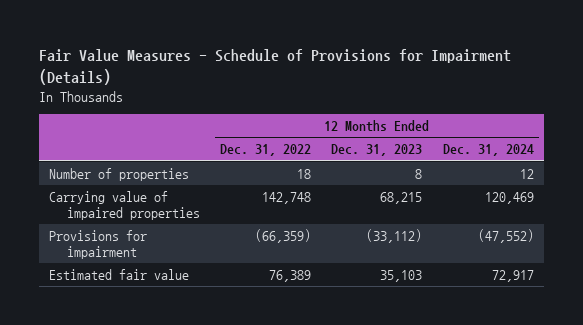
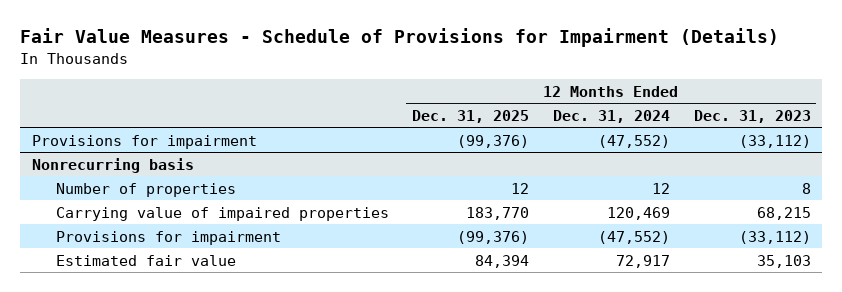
- | 12 Months Ended Dec. 31, 2022 | 12 Months Ended Dec. 31, 2023 | 12 Months Ended Dec. 31, 2024
+ | 12 Months Ended Dec. 31, 2025 | 12 Months Ended Dec. 31, 2024 | 12 Months Ended Dec. 31, 2023
+ Provisions for impairment | (99,376) | (47,552) | (33,112)
+ Nonrecurring basis

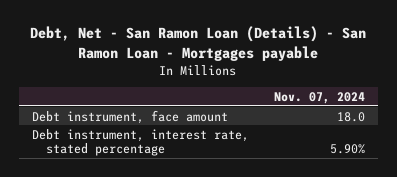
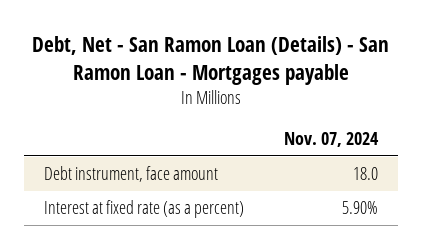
- Debt instrument, interest rate, stated percentage | 5.90%
+ Interest at fixed rate (as a percent) | 5.90%

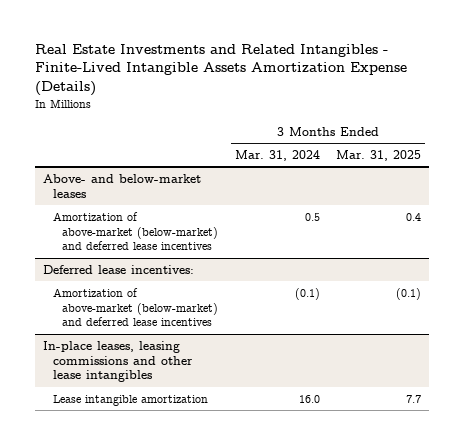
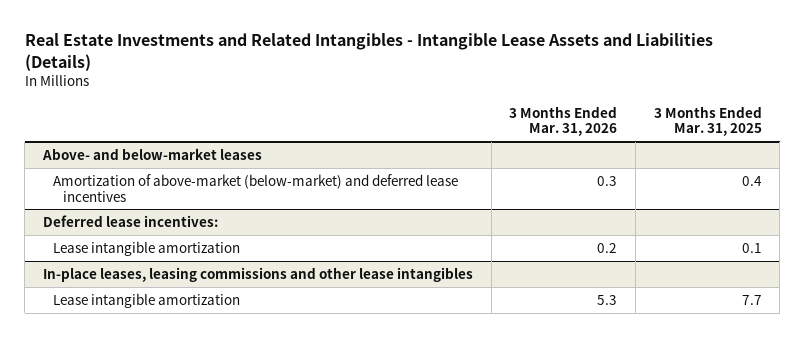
- Real Estate Investments and Related Intangibles - Finite-Lived Intangible Assets Amortization Expense (Details)
+ Real Estate Investments and Related Intangibles - Intangible Lease Assets and Liabilities (Details)
- | 3 Months Ended Mar. 31, 2024 | 3 Months Ended Mar. 31, 2025
+ | 3 Months Ended Mar. 31, 2026 | 3 Months Ended Mar. 31, 2025
@ Deferred lease incentives:
- Amortization of above-market (below-market) and deferred lease incentives | (0.1) | (0.1)
+ Lease intangible amortization | 0.2 | 0.1

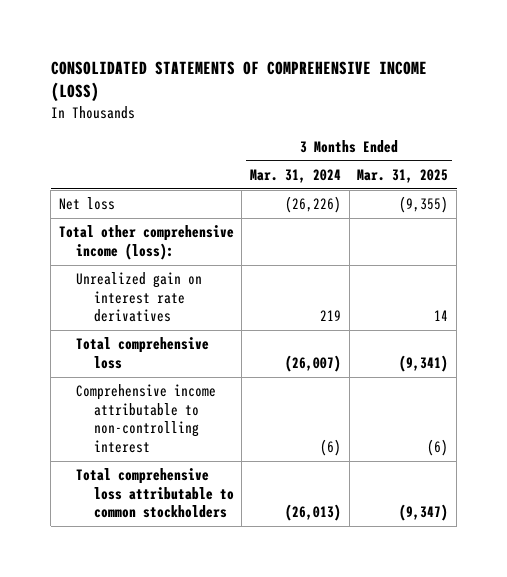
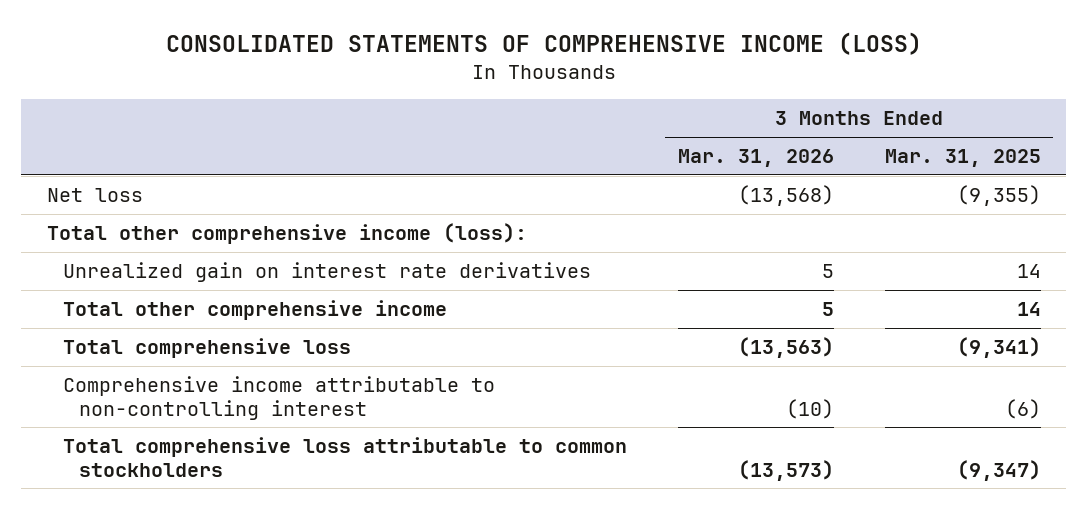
- | 3 Months Ended Mar. 31, 2024 | 3 Months Ended Mar. 31, 2025
+ | 3 Months Ended Mar. 31, 2026 | 3 Months Ended Mar. 31, 2025
+ Total other comprehensive income | 5 | 14

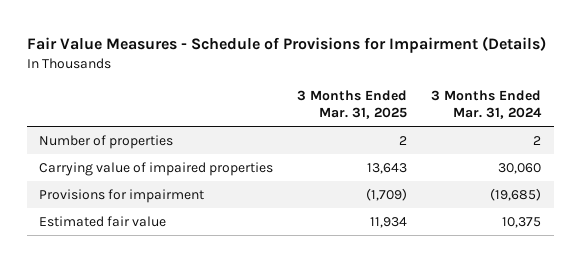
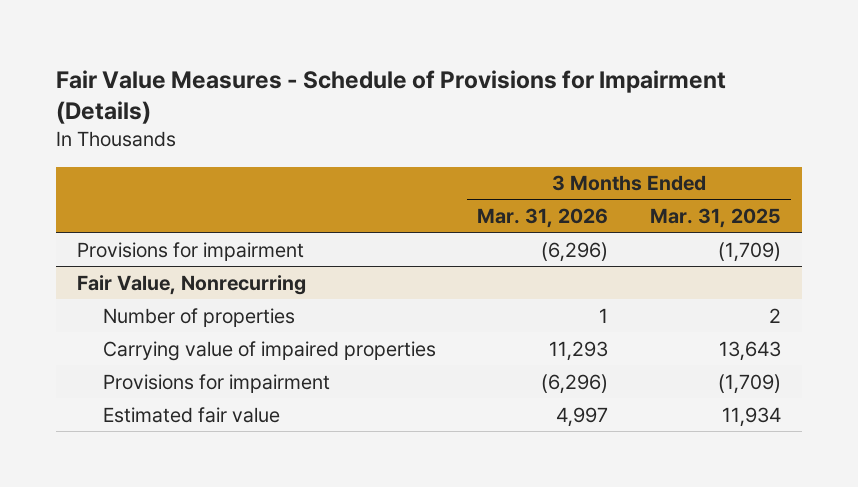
- | 3 Months Ended Mar. 31, 2025 | 3 Months Ended Mar. 31, 2024
+ | 3 Months Ended Mar. 31, 2026 | 3 Months Ended Mar. 31, 2025
+ Provisions for impairment | (6,296) | (1,709)
+ Fair Value, Nonrecurring

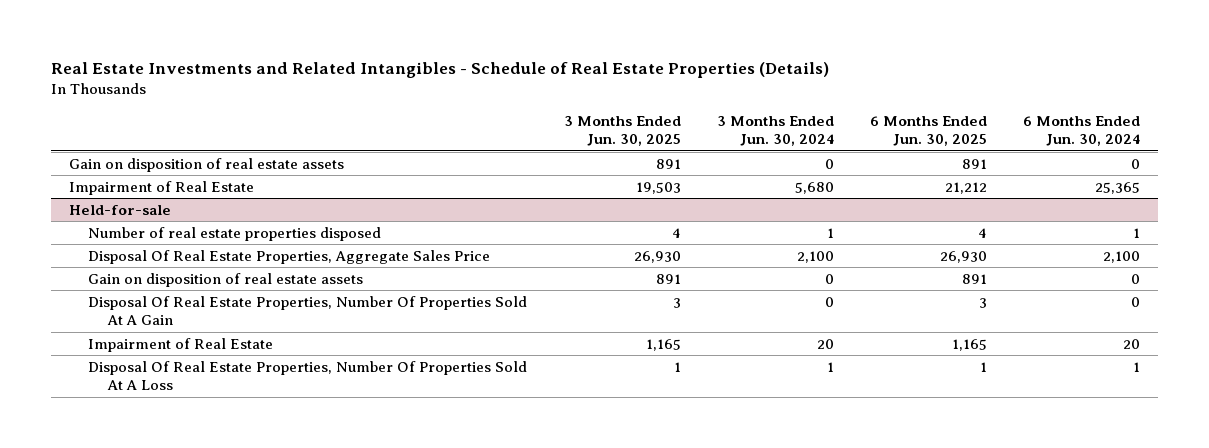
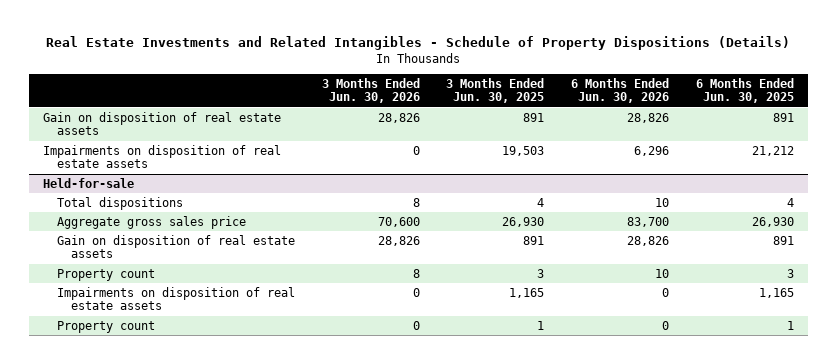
- Real Estate Investments and Related Intangibles - Schedule of Real Estate Properties (Details)
+ Real Estate Investments and Related Intangibles - Schedule of Property Dispositions (Details)
- | 3 Months Ended Jun. 30, 2025 | 3 Months Ended Jun. 30, 2024 | 6 Months Ended Jun. 30, 2025 | 6 Months Ended Jun. 30, 2024
+ | 3 Months Ended Jun. 30, 2026 | 3 Months Ended Jun. 30, 2025 | 6 Months Ended Jun. 30, 2026 | 6 Months Ended Jun. 30, 2025
- Impairment of Real Estate | 19,503 | 5,680 | 21,212 | 25,365
+ Impairments on disposition of real estate assets | 0 | 19,503 | 6,296 | 21,212
@ Held-for-sale
- Number of real estate properties disposed | 4 | 1 | 4 | 1
- Disposal Of Real Estate Properties, Aggregate Sales Price | 26,930 | 2,100 | 26,930 | 2,100
+ Total dispositions | 8 | 4 | 10 | 4
+ Aggregate gross sales price | 70,600 | 26,930 | 83,700 | 26,930
- Disposal Of Real Estate Properties, Number Of Properties Sold At A Gain | 3 | 0 | 3 | 0
- Impairment of Real Estate | 1,165 | 20 | 1,165 | 20
- Disposal Of Real Estate Properties, Number Of Properties Sold At A Loss | 1 | 1 | 1 | 1
+ Property count | 8 | 3 | 10 | 3
+ Impairments on disposition of real estate assets | 0 | 1,165 | 0 | 1,165
+ Property count | 0 | 1 | 0 | 1

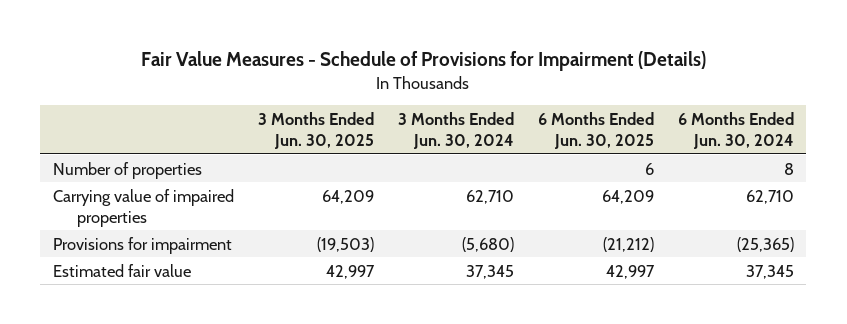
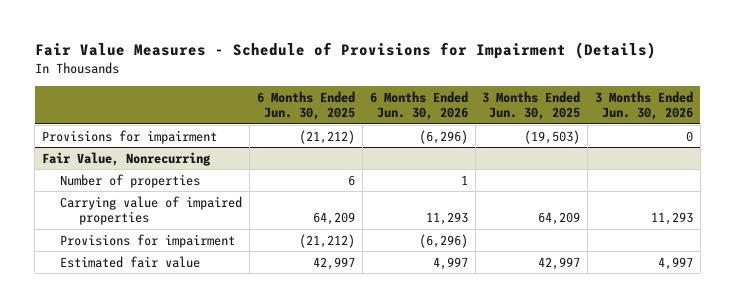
- | 3 Months Ended Jun. 30, 2025 | 3 Months Ended Jun. 30, 2024 | 6 Months Ended Jun. 30, 2025 | 6 Months Ended Jun. 30, 2024
+ | 6 Months Ended Jun. 30, 2025 | 6 Months Ended Jun. 30, 2026 | 3 Months Ended Jun. 30, 2025 | 3 Months Ended Jun. 30, 2026
moved up: Provisions for impairment | (21,212) | (6,296) | (19,503) | 0
+ Fair Value, Nonrecurring
+ Provisions for impairment | (21,212) | (6,296) | |

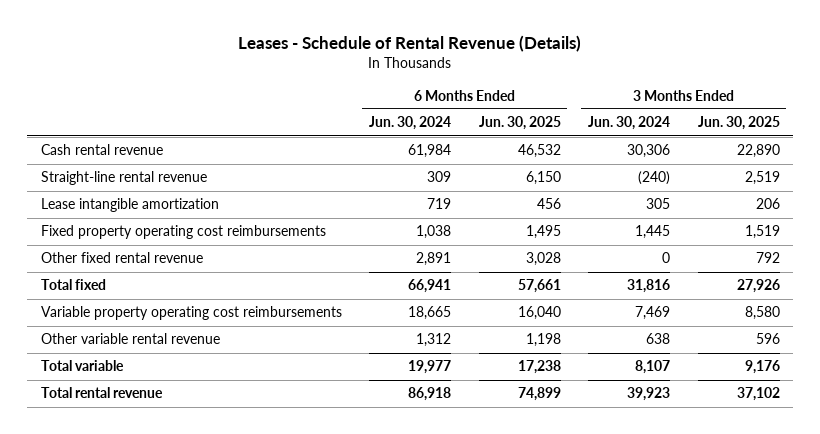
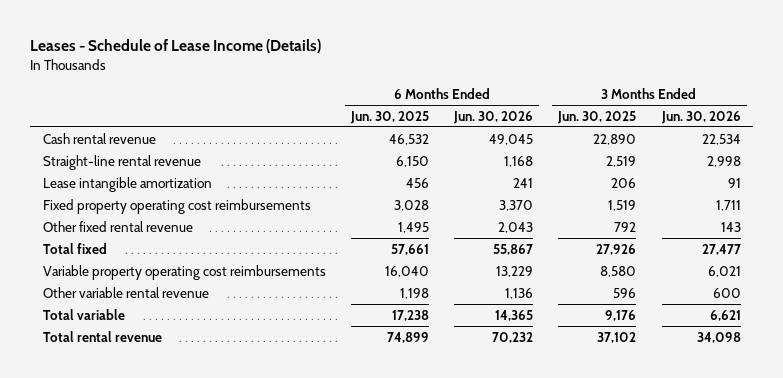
- Leases - Schedule of Rental Revenue (Details)
+ Leases - Schedule of Lease Income (Details)
- | 6 Months Ended Jun. 30, 2024 | 6 Months Ended Jun. 30, 2025 | 3 Months Ended Jun. 30, 2024 | 3 Months Ended Jun. 30, 2025
+ | 6 Months Ended Jun. 30, 2025 | 6 Months Ended Jun. 30, 2026 | 3 Months Ended Jun. 30, 2025 | 3 Months Ended Jun. 30, 2026
- Fixed property operating cost reimbursements | 1,038 | 1,495 | 1,445 | 1,519
- Other fixed rental revenue | 2,891 | 3,028 | 0 | 792
+ Fixed property operating cost reimbursements | 3,028 | 3,370 | 1,519 | 1,711
+ Other fixed rental revenue | 1,495 | 2,043 | 792 | 143

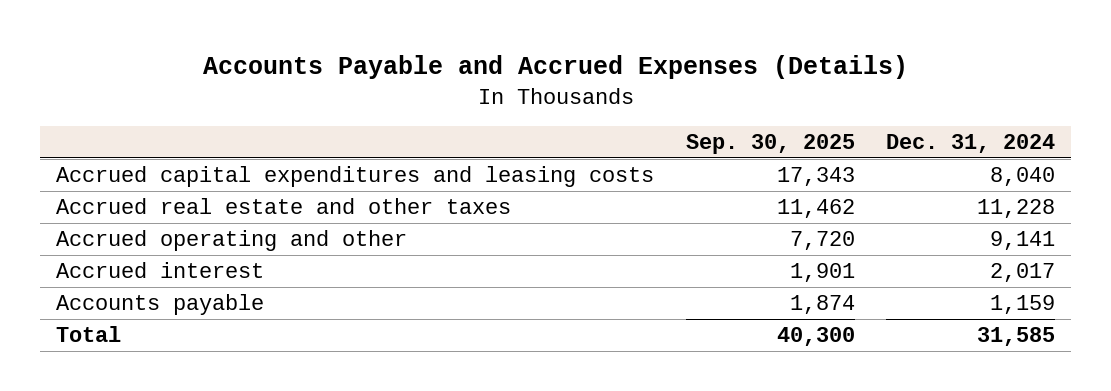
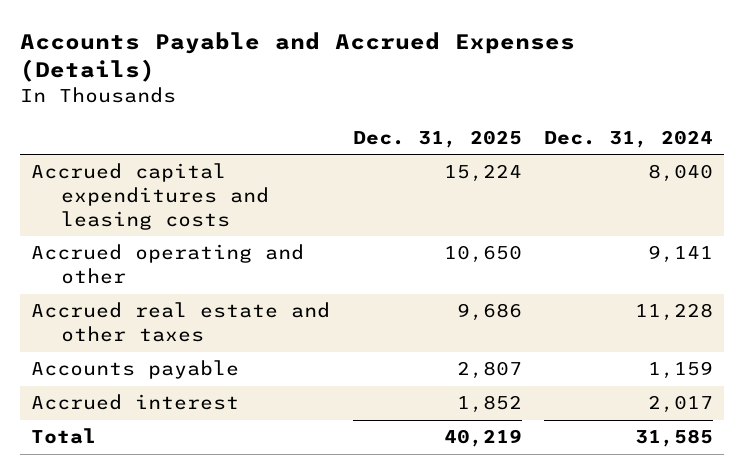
- | Sep. 30, 2025 | Dec. 31, 2024
+ | Dec. 31, 2025 | Dec. 31, 2024
moved down: Accrued real estate and other taxes | 9,686 | 11,228
moved down: Accrued interest | 1,852 | 2,017

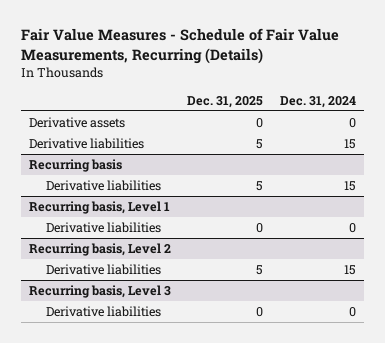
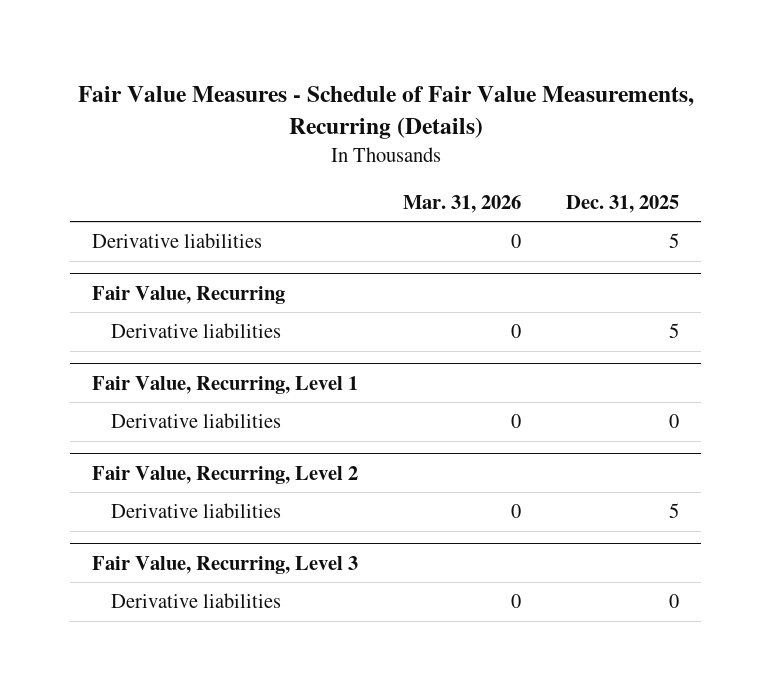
- | Dec. 31, 2025 | Dec. 31, 2024
+ | Mar. 31, 2026 | Dec. 31, 2025
- Derivative assets | 0 | 0
- Recurring basis
+ Fair Value, Recurring
- Recurring basis, Level 1
+ Fair Value, Recurring, Level 1
- Recurring basis, Level 2
+ Fair Value, Recurring, Level 2
- Recurring basis, Level 3
+ Fair Value, Recurring, Level 3

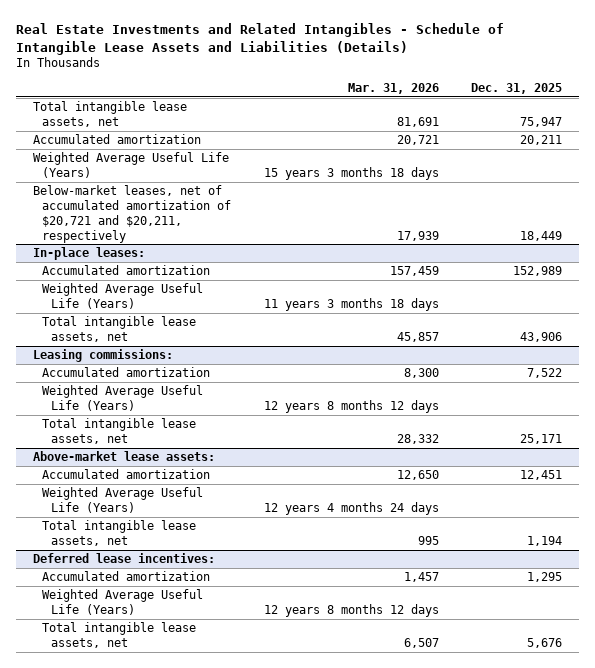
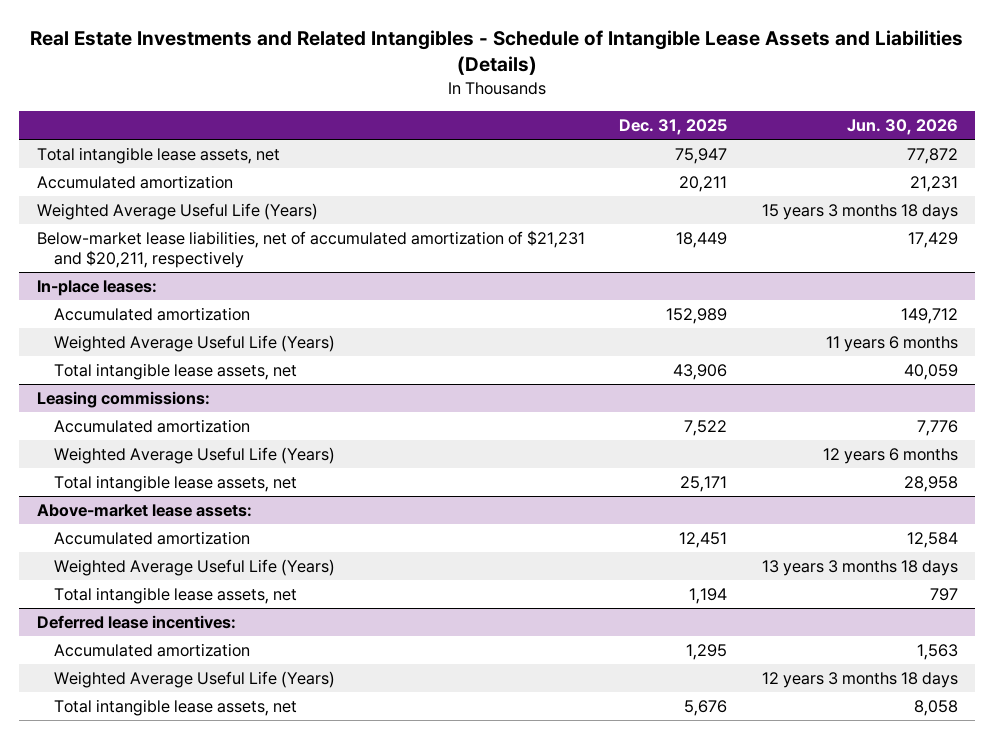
- | Mar. 31, 2026 | Dec. 31, 2025
+ | Dec. 31, 2025 | Jun. 30, 2026
- Below-market leases, net of accumulated amortization of $20,721 and $20,211, respectively | 17,939 | 18,449
+ Below-market lease liabilities, net of accumulated amortization of $21,231 and $20,211, respectively | 18,449 | 17,429

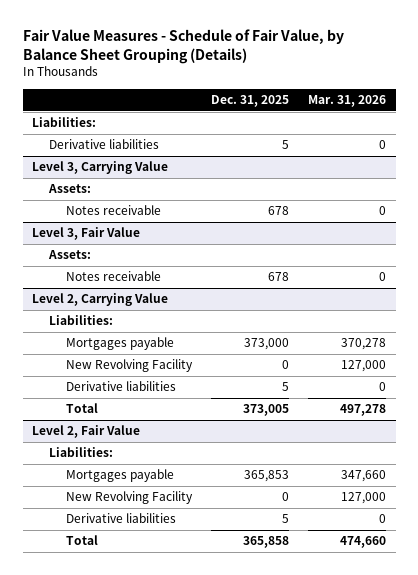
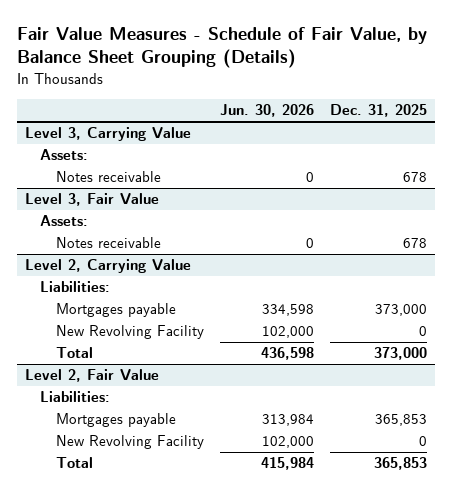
- | Dec. 31, 2025 | Mar. 31, 2026
+ | Jun. 30, 2026 | Dec. 31, 2025
- Liabilities:
- Derivative liabilities | 5 | 0
@ Level 2, Carrying Value
- Derivative liabilities | 5 | 0
- Total | 373,005 | 497,278
+ Total | 436,598 | 373,000
@ Level 2, Fair Value
- Derivative liabilities | 5 | 0
- Total | 365,858 | 474,660
+ Total | 415,984 | 365,853

